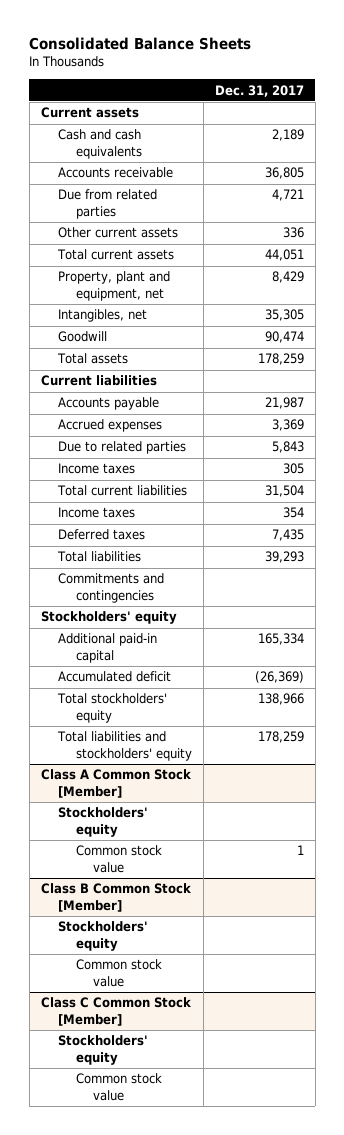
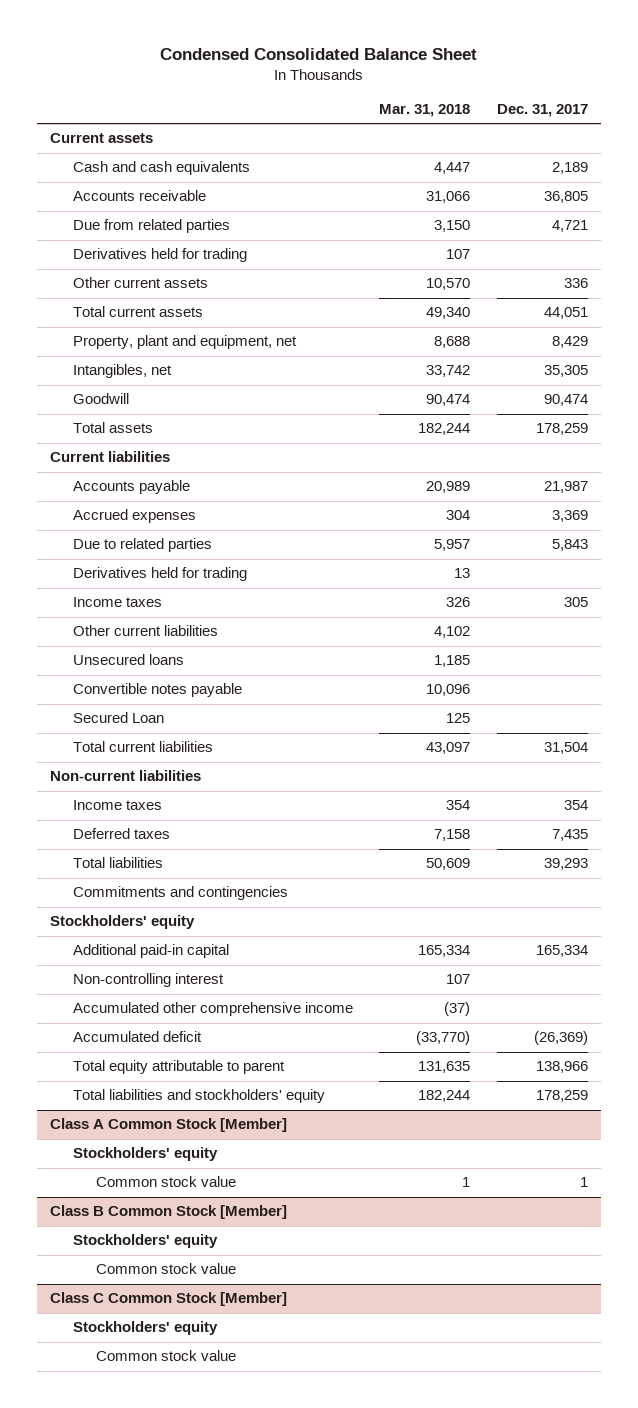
- Consolidated Balance Sheets
+ Condensed Consolidated Balance Sheet
- | Dec. 31, 2017
+ | Mar. 31, 2018 | Dec. 31, 2017
+ Derivatives held for trading | 107 |
+ Derivatives held for trading | 13 |
+ Other current liabilities | 4,102 |
+ Unsecured loans | 1,185 |
+ Convertible notes payable | 10,096 |
+ Secured Loan | 125 |
+ Non-current liabilities
+ Non-controlling interest | 107 |
+ Accumulated other comprehensive income | (37) |
- Total stockholders' equity | 138,966
+ Total equity attributable to parent | 131,635 | 138,966

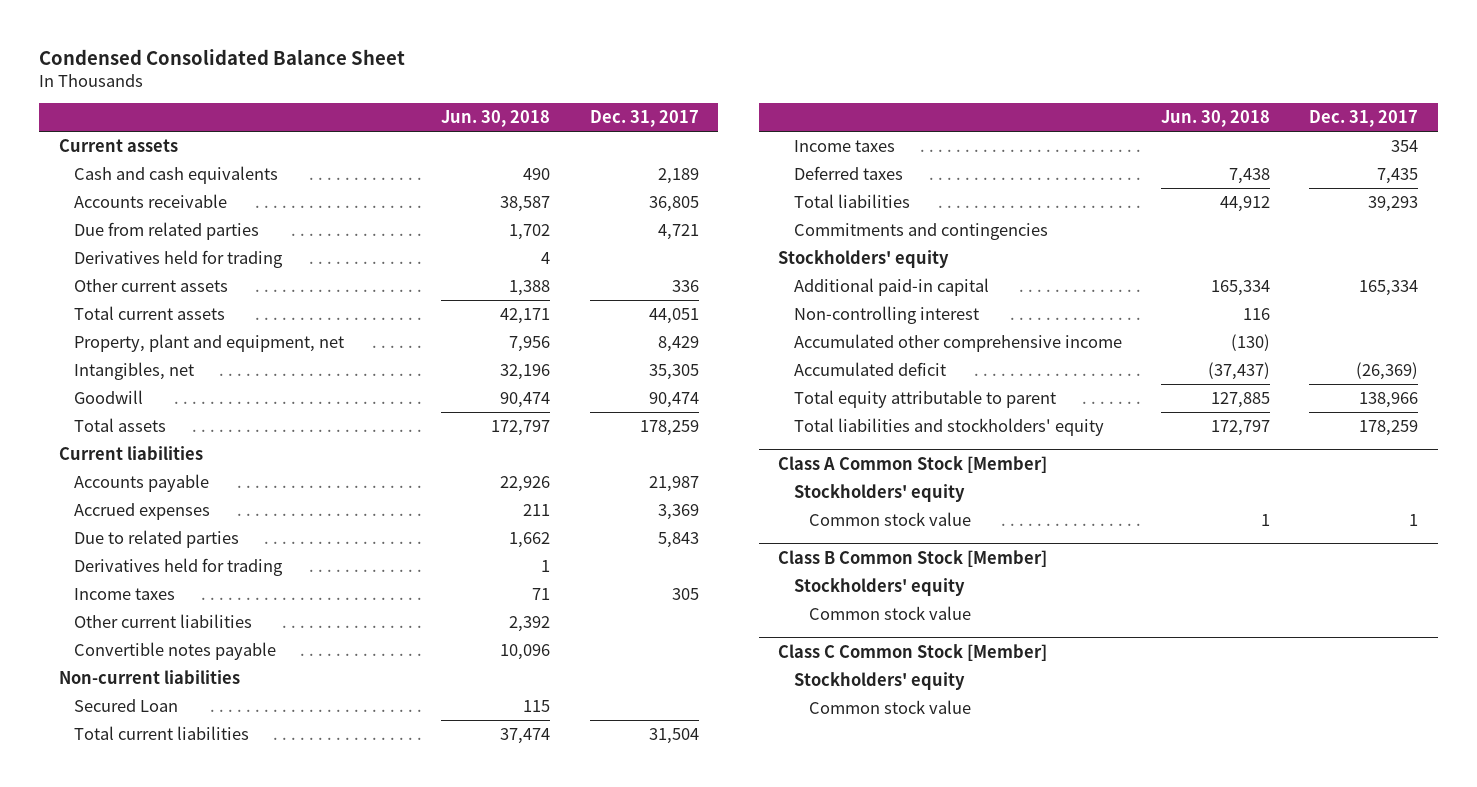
- | Mar. 31, 2018 | Dec. 31, 2017
+ | Jun. 30, 2018 | Dec. 31, 2017
- Unsecured loans | 1,185 |
moved up: Non-current liabilities

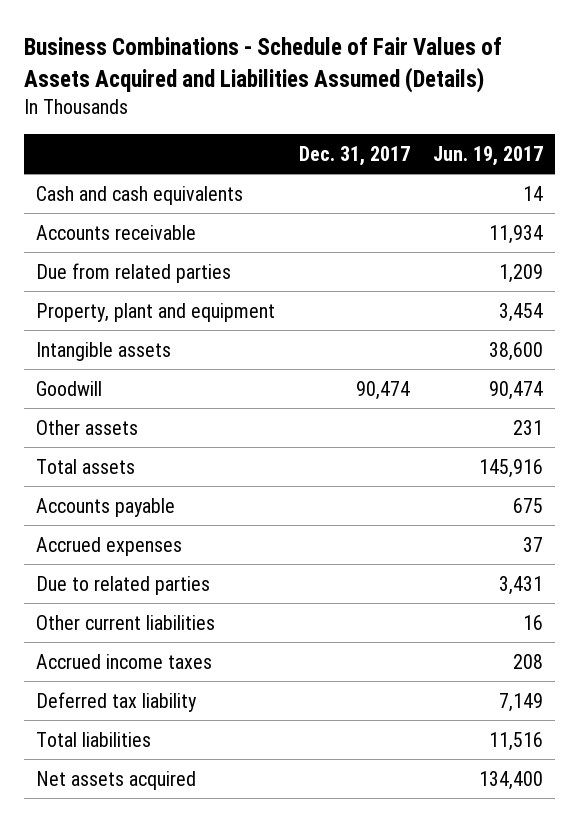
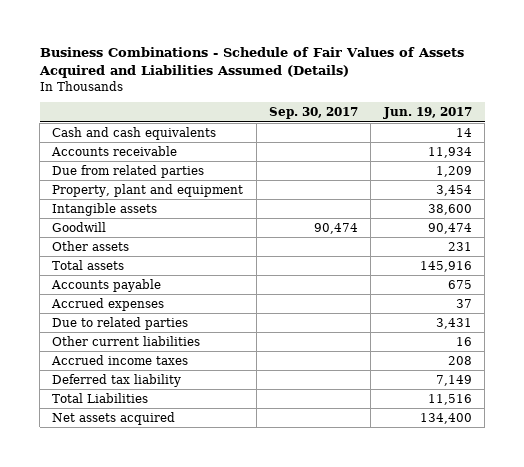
- | Dec. 31, 2017 | Jun. 19, 2017
+ | Sep. 30, 2017 | Jun. 19, 2017
- Total liabilities | | 11,516
+ Total Liabilities | | 11,516

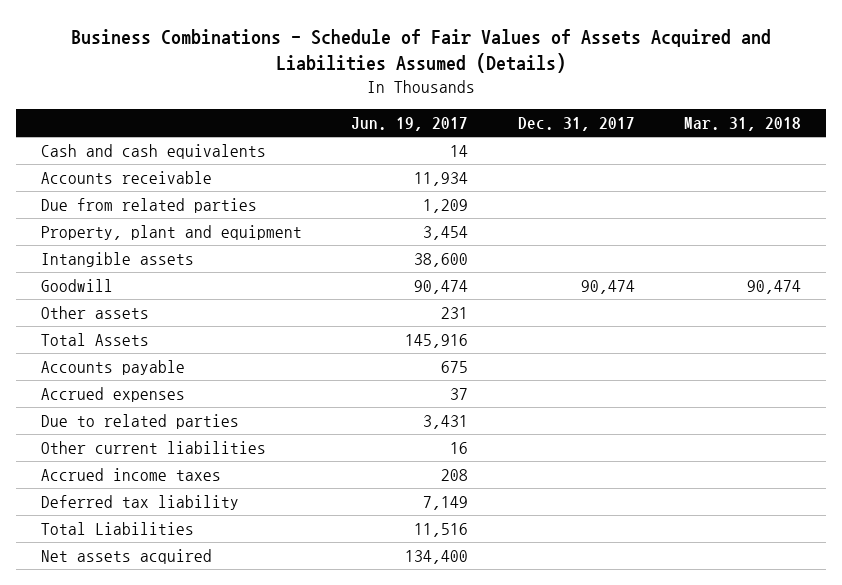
- | Sep. 30, 2017 | Jun. 19, 2017
+ | Jun. 19, 2017 | Dec. 31, 2017 | Mar. 31, 2018
- Total assets | | 145,916
+ Total Assets | 145,916 | |

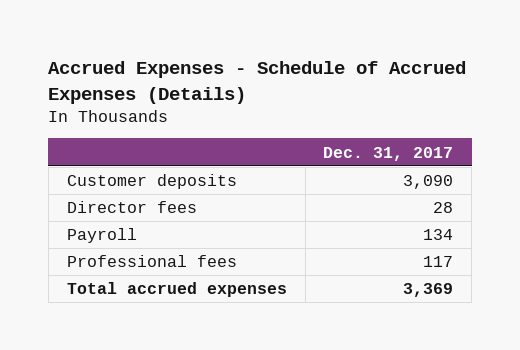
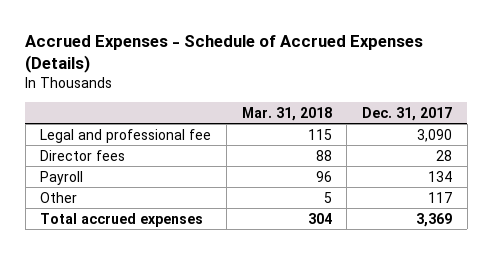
- | Dec. 31, 2017
+ | Mar. 31, 2018 | Dec. 31, 2017
- Customer deposits | 3,090
+ Legal and professional fee | 115 | 3,090
- Professional fees | 117
+ Other | 5 | 117

